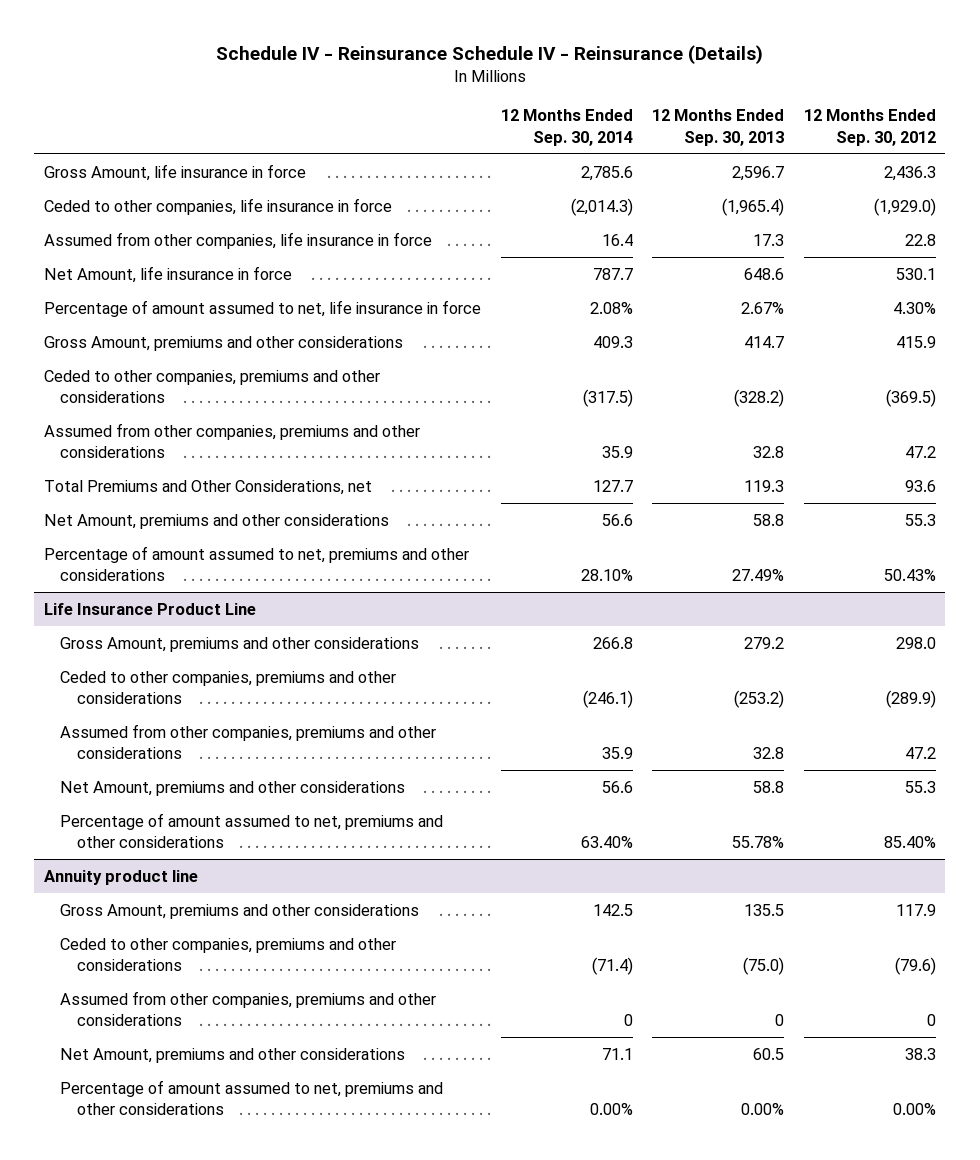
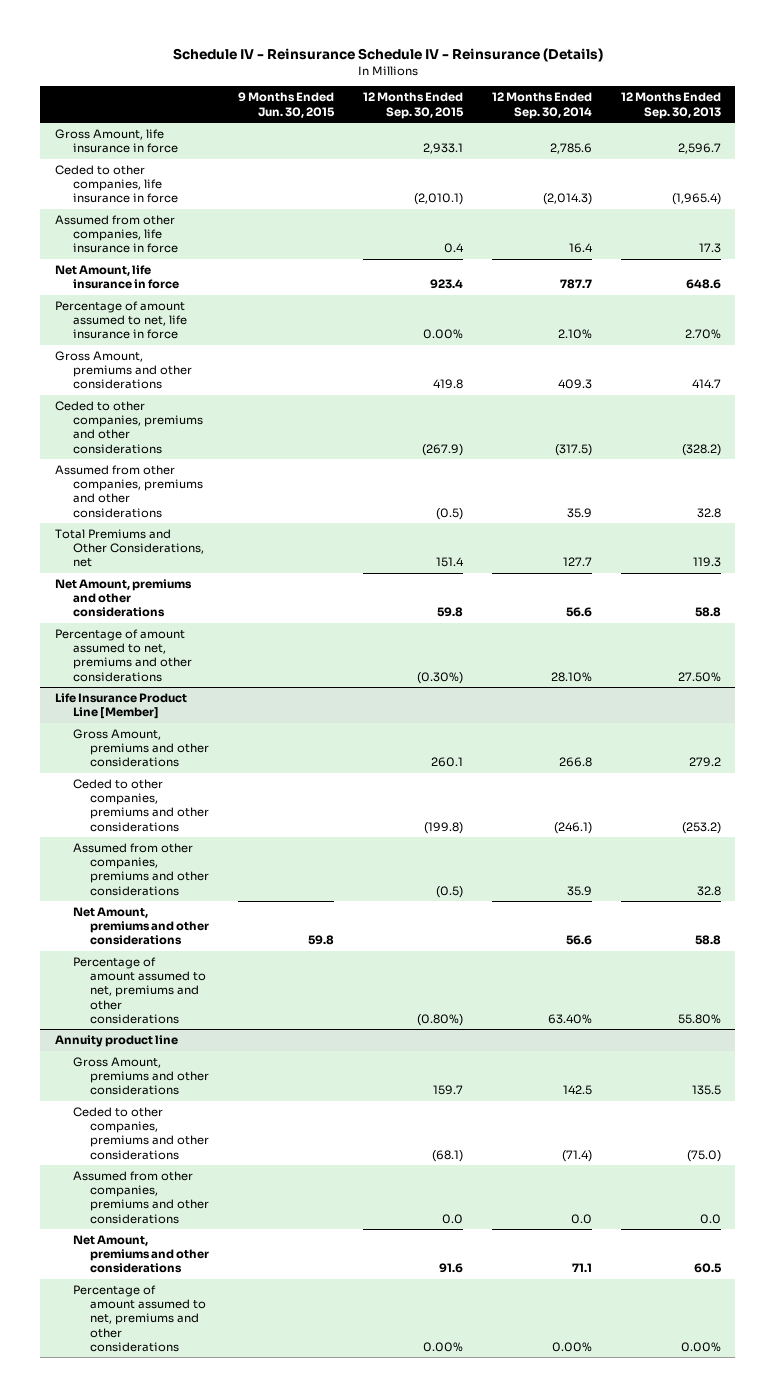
- | 12 Months Ended Sep. 30, 2014 | 12 Months Ended Sep. 30, 2013 | 12 Months Ended Sep. 30, 2012
+ | 9 Months Ended Jun. 30, 2015 | 12 Months Ended Sep. 30, 2015 | 12 Months Ended Sep. 30, 2014 | 12 Months Ended Sep. 30, 2013
- Percentage of amount assumed to net, life insurance in force | 2.08% | 2.67% | 4.30%
+ Percentage of amount assumed to net, life insurance in force | | 0.00% | 2.10% | 2.70%
- Percentage of amount assumed to net, premiums and other considerations | 28.10% | 27.49% | 50.43%
- Life Insurance Product Line
+ Percentage of amount assumed to net, premiums and other considerations | | (0.30%) | 28.10% | 27.50%
+ Life Insurance Product Line [Member]
- Percentage of amount assumed to net, premiums and other considerations | 63.40% | 55.78% | 85.40%
+ Percentage of amount assumed to net, premiums and other considerations | | (0.80%) | 63.40% | 55.80%
@ Annuity product line
- Assumed from other companies, premiums and other considerations | 0 | 0 | 0
+ Assumed from other companies, premiums and other considerations | | 0.0 | 0.0 | 0.0

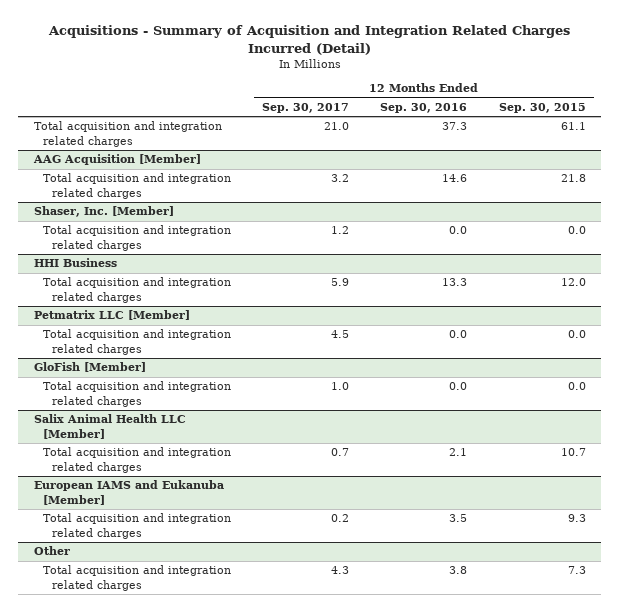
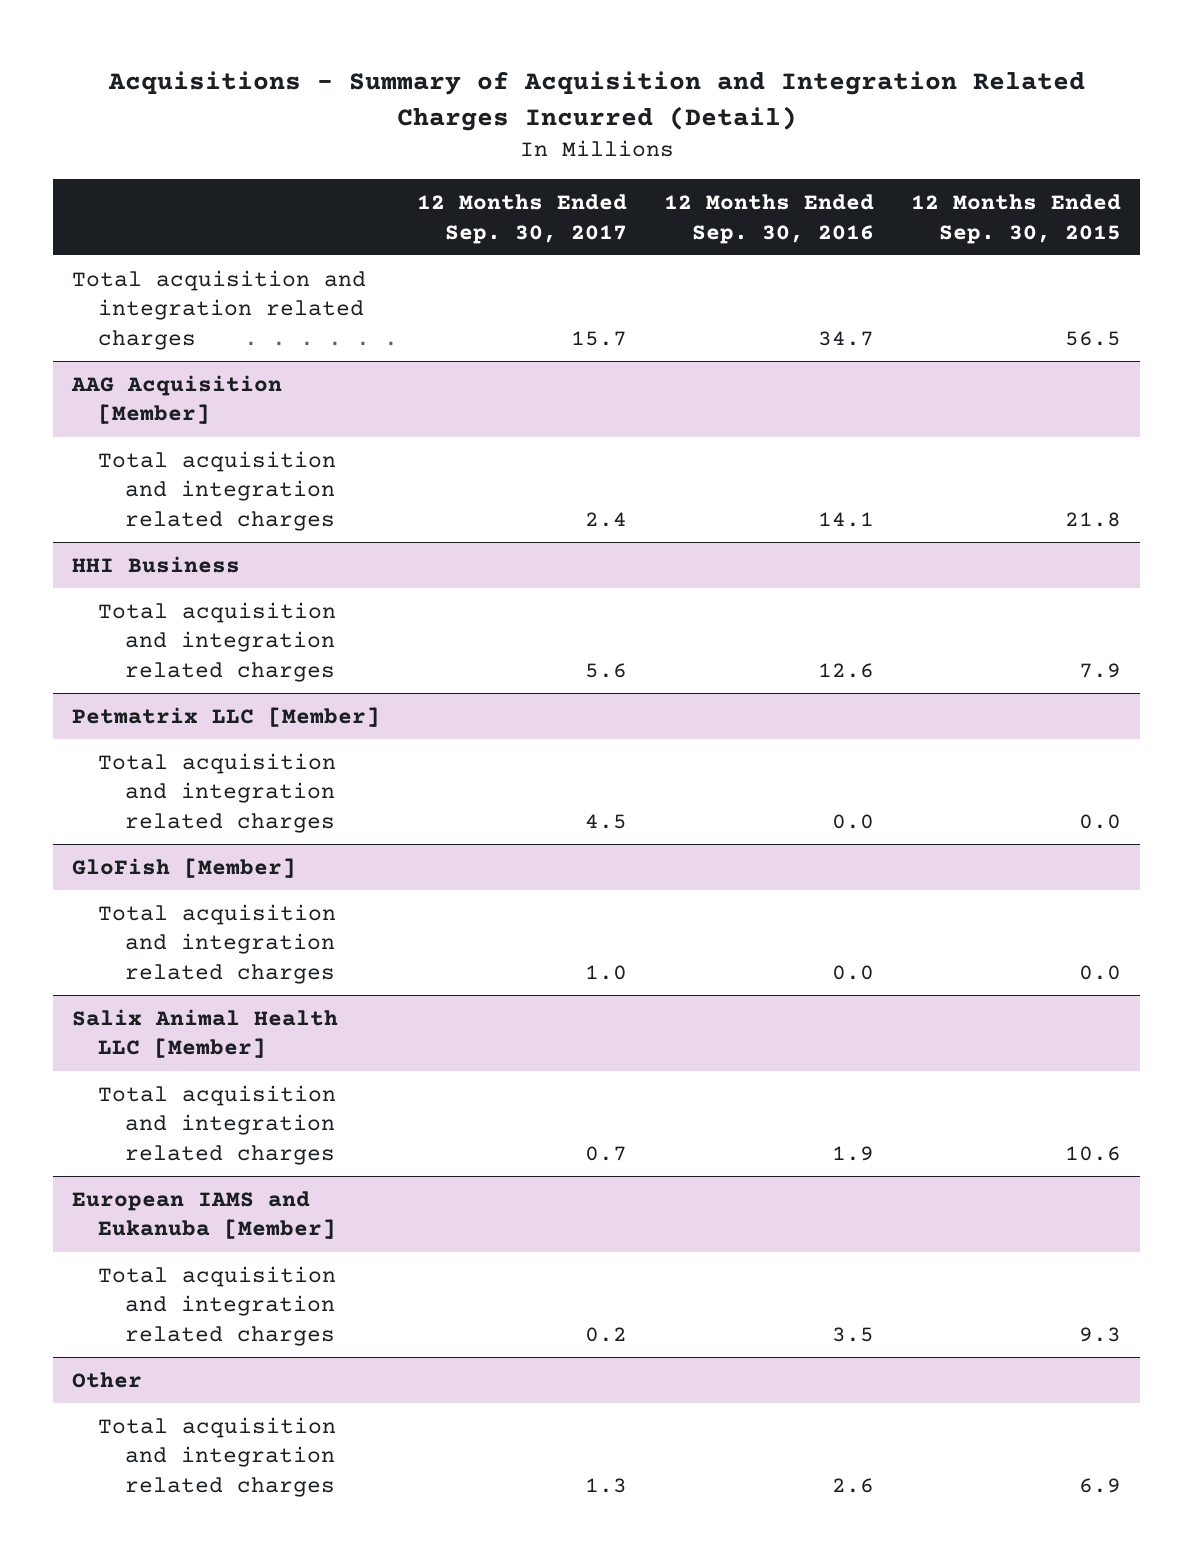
- Total acquisition and integration related charges | 21.0 | 37.3 | 61.1
+ Total acquisition and integration related charges | 15.7 | 34.7 | 56.5
@ AAG Acquisition [Member]
- Total acquisition and integration related charges | 3.2 | 14.6 | 21.8
- Shaser, Inc. [Member]
- Total acquisition and integration related charges | 1.2 | 0.0 | 0.0
@ AAG Acquisition [Member]
+ Total acquisition and integration related charges | 2.4 | 14.1 | 21.8
@ HHI Business
- Total acquisition and integration related charges | 5.9 | 13.3 | 12.0
+ Total acquisition and integration related charges | 5.6 | 12.6 | 7.9
@ Salix Animal Health LLC [Member]
- Total acquisition and integration related charges | 0.7 | 2.1 | 10.7
+ Total acquisition and integration related charges | 0.7 | 1.9 | 10.6
@ Other
- Total acquisition and integration related charges | 4.3 | 3.8 | 7.3
+ Total acquisition and integration related charges | 1.3 | 2.6 | 6.9

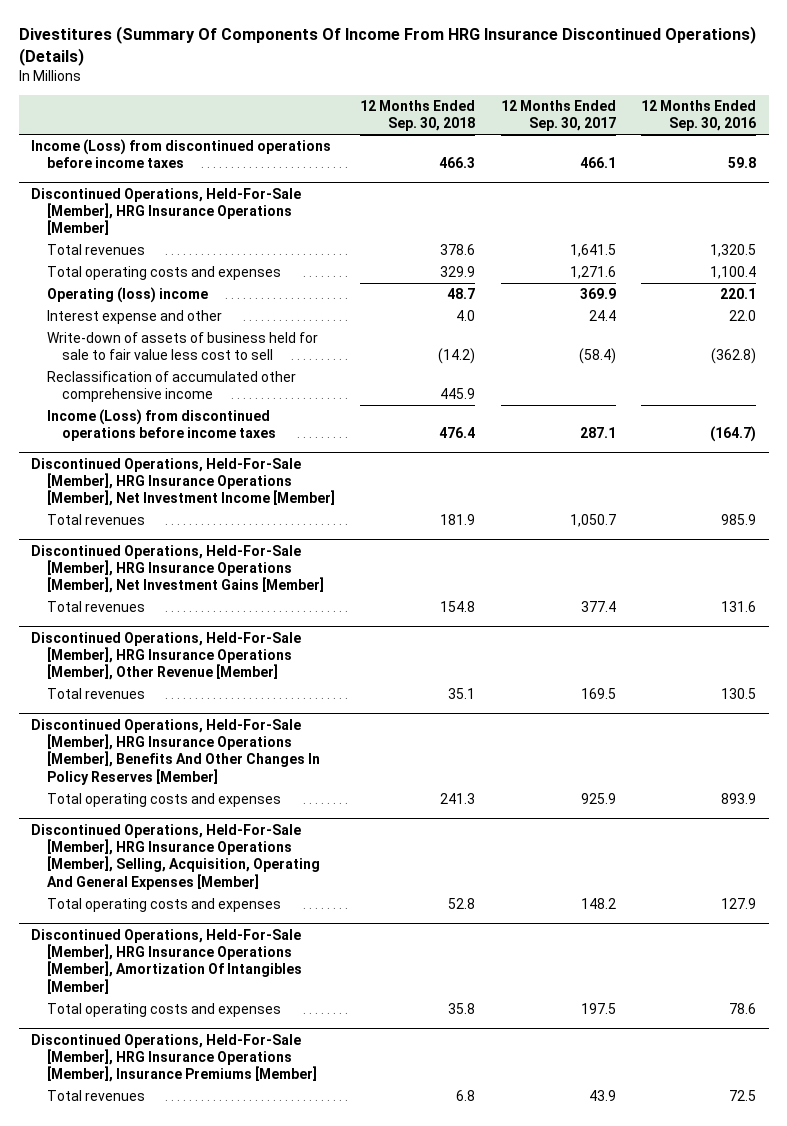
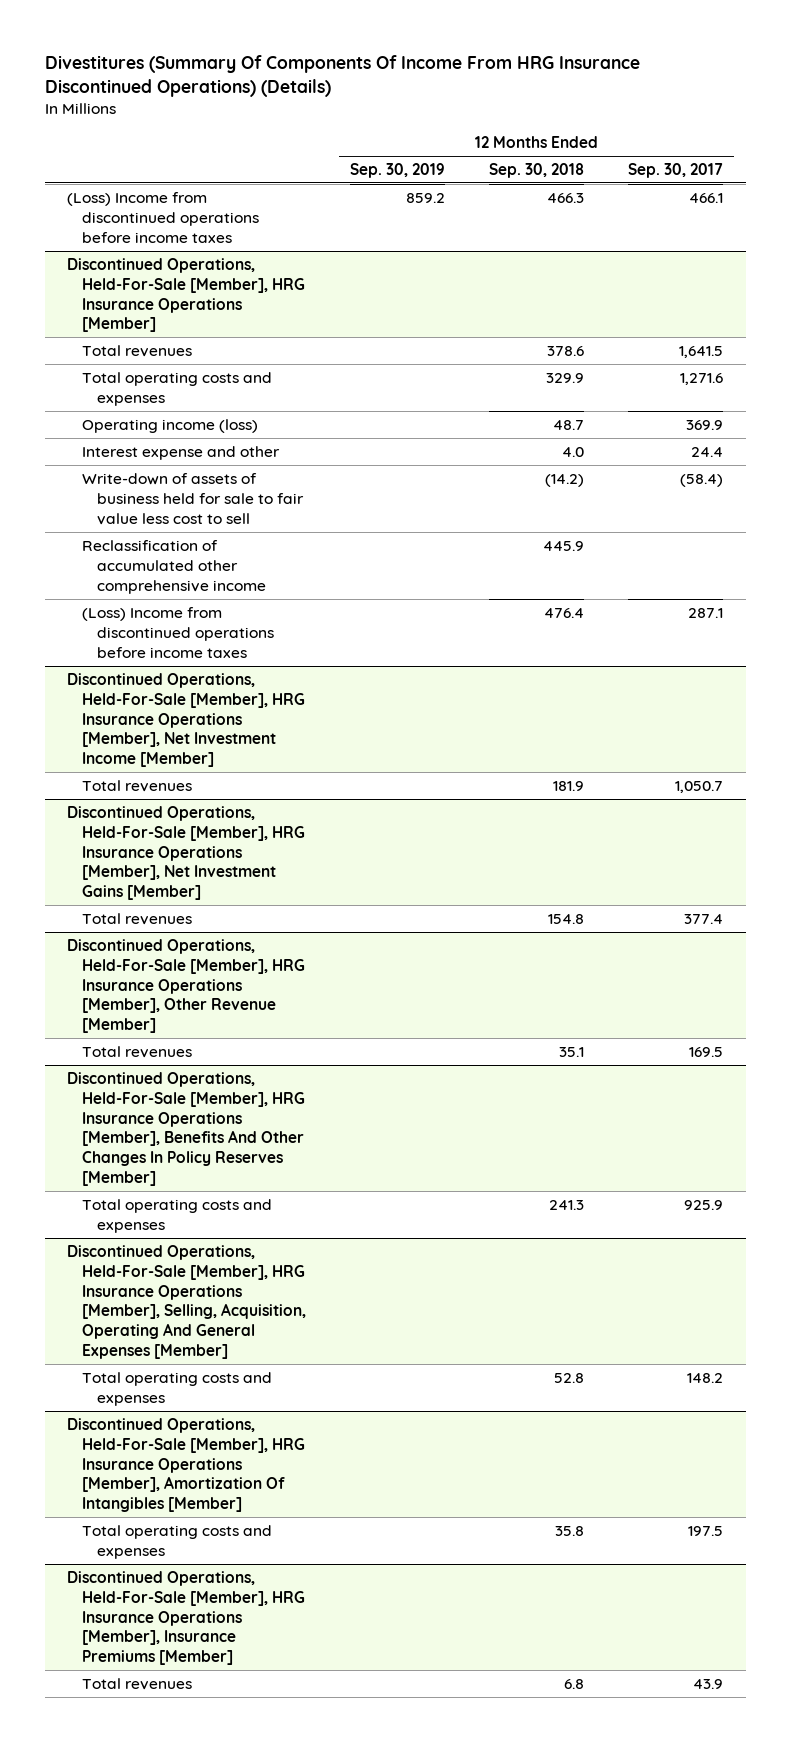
- | 12 Months Ended Sep. 30, 2018 | 12 Months Ended Sep. 30, 2017 | 12 Months Ended Sep. 30, 2016
+ | 12 Months Ended Sep. 30, 2019 | 12 Months Ended Sep. 30, 2018 | 12 Months Ended Sep. 30, 2017
- Income (Loss) from discontinued operations before income taxes | 466.3 | 466.1 | 59.8
+ (Loss) Income from discontinued operations before income taxes | 859.2 | 466.3 | 466.1
@ Discontinued Operations, Held-For-Sale [Member], HRG Insurance Operations [Member]
- Operating (loss) income | 48.7 | 369.9 | 220.1
+ Operating income (loss) | | 48.7 | 369.9
- Income (Loss) from discontinued operations before income taxes | 476.4 | 287.1 | (164.7)
+ (Loss) Income from discontinued operations before income taxes | | 476.4 | 287.1

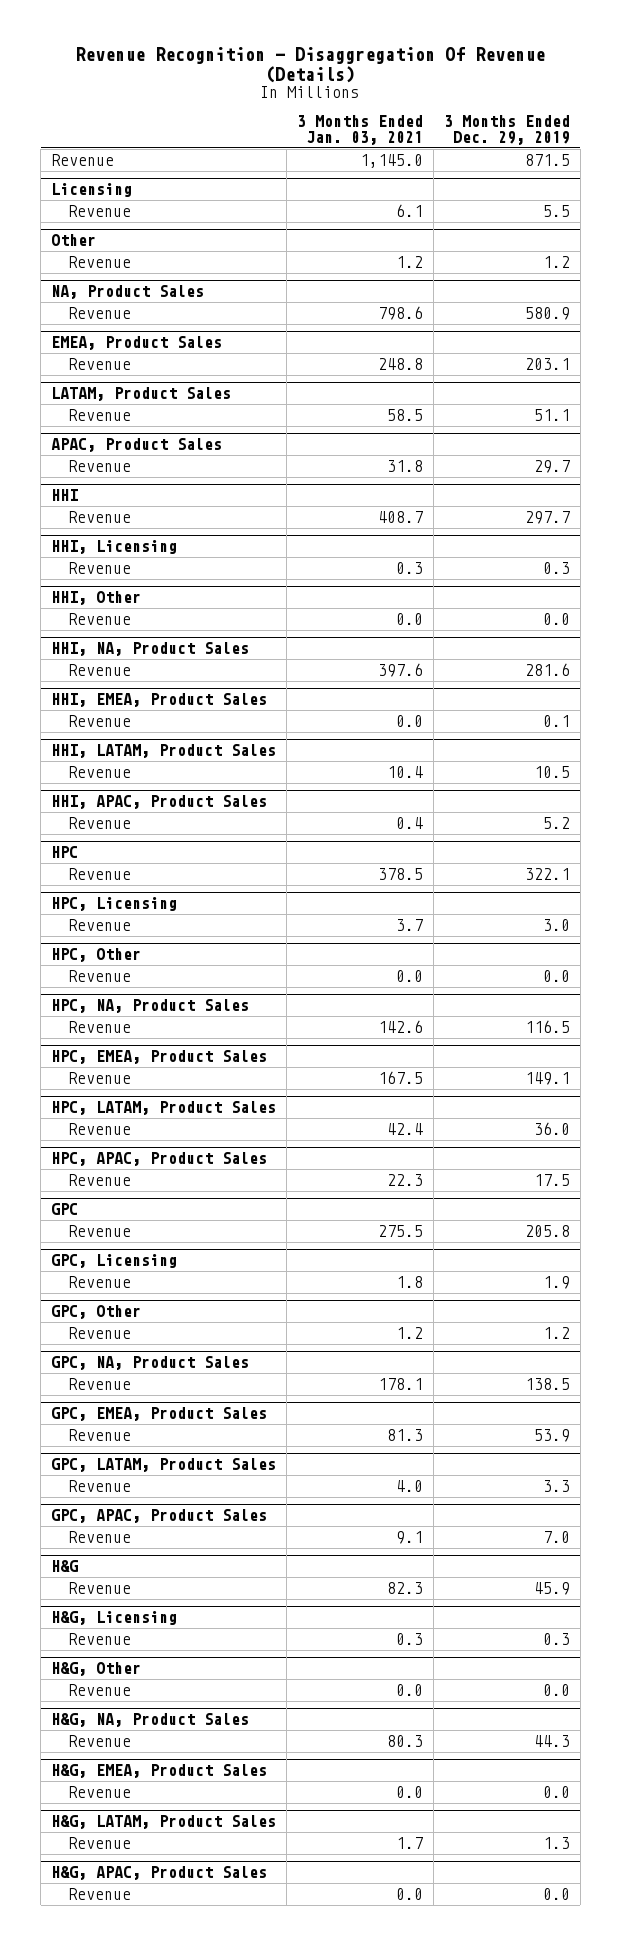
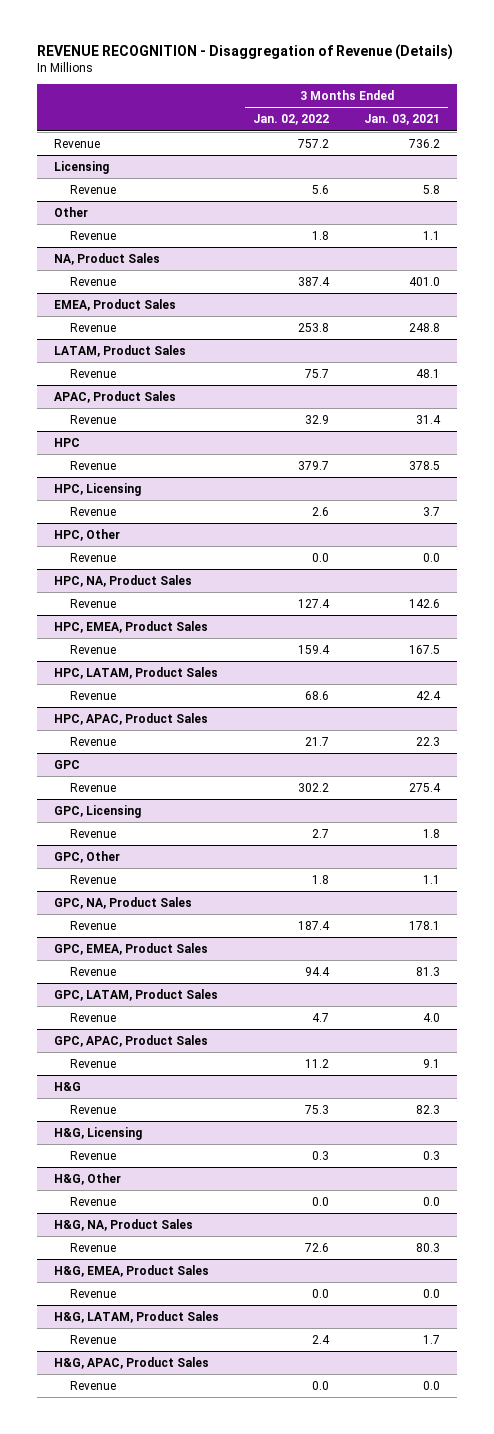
- Revenue Recognition - Disaggregation Of Revenue (Details)
+ REVENUE RECOGNITION - Disaggregation of Revenue (Details)
- | 3 Months Ended Jan. 03, 2021 | 3 Months Ended Dec. 29, 2019
+ | 3 Months Ended Jan. 02, 2022 | 3 Months Ended Jan. 03, 2021
- Revenue | 1,145.0 | 871.5
+ Revenue | 757.2 | 736.2
@ Licensing
- Revenue | 6.1 | 5.5
+ Revenue | 5.6 | 5.8
@ Other
- Revenue | 1.2 | 1.2
+ Revenue | 1.8 | 1.1
@ NA, Product Sales
- Revenue | 798.6 | 580.9
+ Revenue | 387.4 | 401.0
@ LATAM, Product Sales
- Revenue | 58.5 | 51.1
+ Revenue | 75.7 | 48.1
@ APAC, Product Sales
- Revenue | 31.8 | 29.7
- HHI
- Revenue | 408.7 | 297.7
- HHI, Licensing
- Revenue | 0.3 | 0.3
- HHI, Other
- Revenue | 0.0 | 0.0
- HHI, NA, Product Sales
- Revenue | 397.6 | 281.6
- HHI, EMEA, Product Sales
- Revenue | 0.0 | 0.1
- HHI, LATAM, Product Sales
- Revenue | 10.4 | 10.5
- HHI, APAC, Product Sales
- Revenue | 0.4 | 5.2
@ APAC, Product Sales
+ Revenue | 32.9 | 31.4
@ GPC
- Revenue | 275.5 | 205.8
+ Revenue | 302.2 | 275.4
@ GPC, Other
- Revenue | 1.2 | 1.2
+ Revenue | 1.8 | 1.1

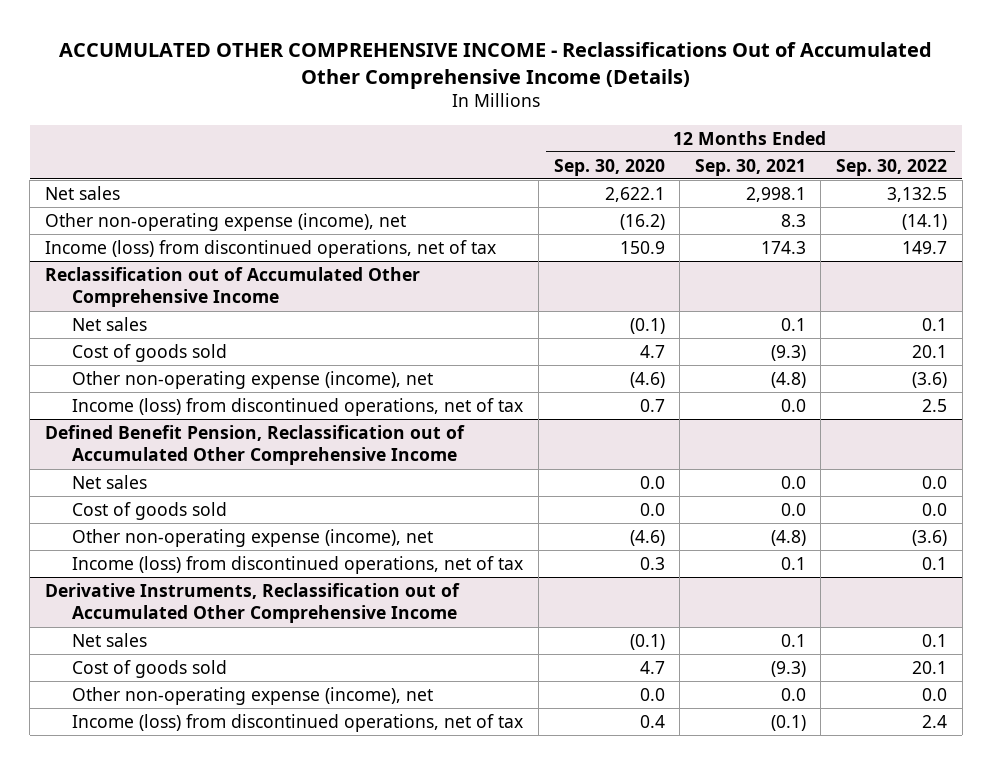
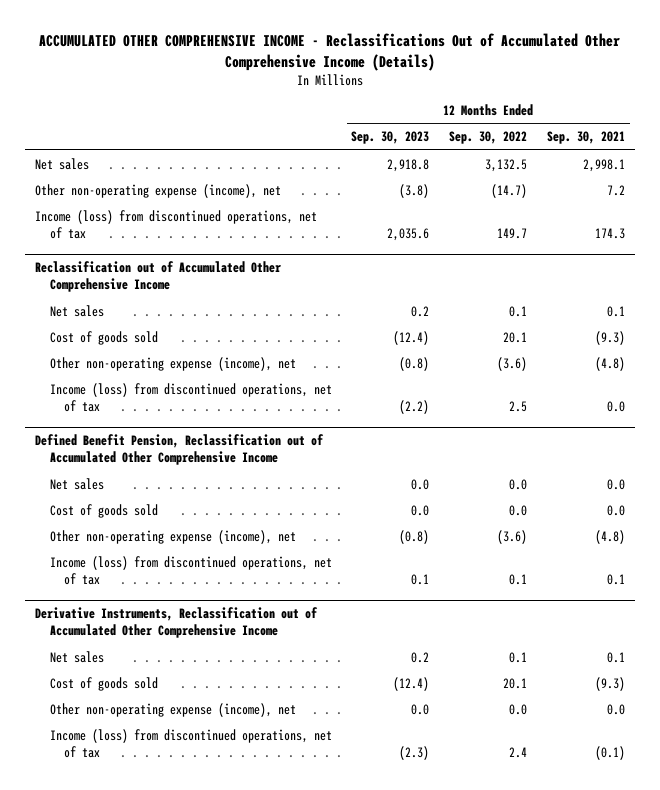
- | 12 Months Ended Sep. 30, 2020 | 12 Months Ended Sep. 30, 2021 | 12 Months Ended Sep. 30, 2022
+ | 12 Months Ended Sep. 30, 2023 | 12 Months Ended Sep. 30, 2022 | 12 Months Ended Sep. 30, 2021
- Other non-operating expense (income), net | (16.2) | 8.3 | (14.1)
+ Other non-operating expense (income), net | (3.8) | (14.7) | 7.2

